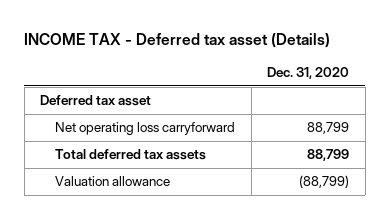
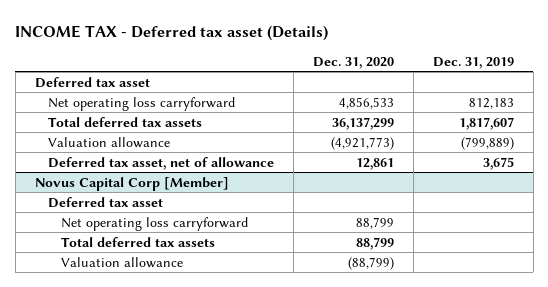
- | Dec. 31, 2020
+ | Dec. 31, 2020 | Dec. 31, 2019
+ Net operating loss carryforward | 4,856,533 | 812,183
+ Total deferred tax assets | 36,137,299 | 1,817,607
+ Valuation allowance | (4,921,773) | (799,889)
+ Deferred tax asset, net of allowance | 12,861 | 3,675
+ Novus Capital Corp [Member]
+ Deferred tax asset

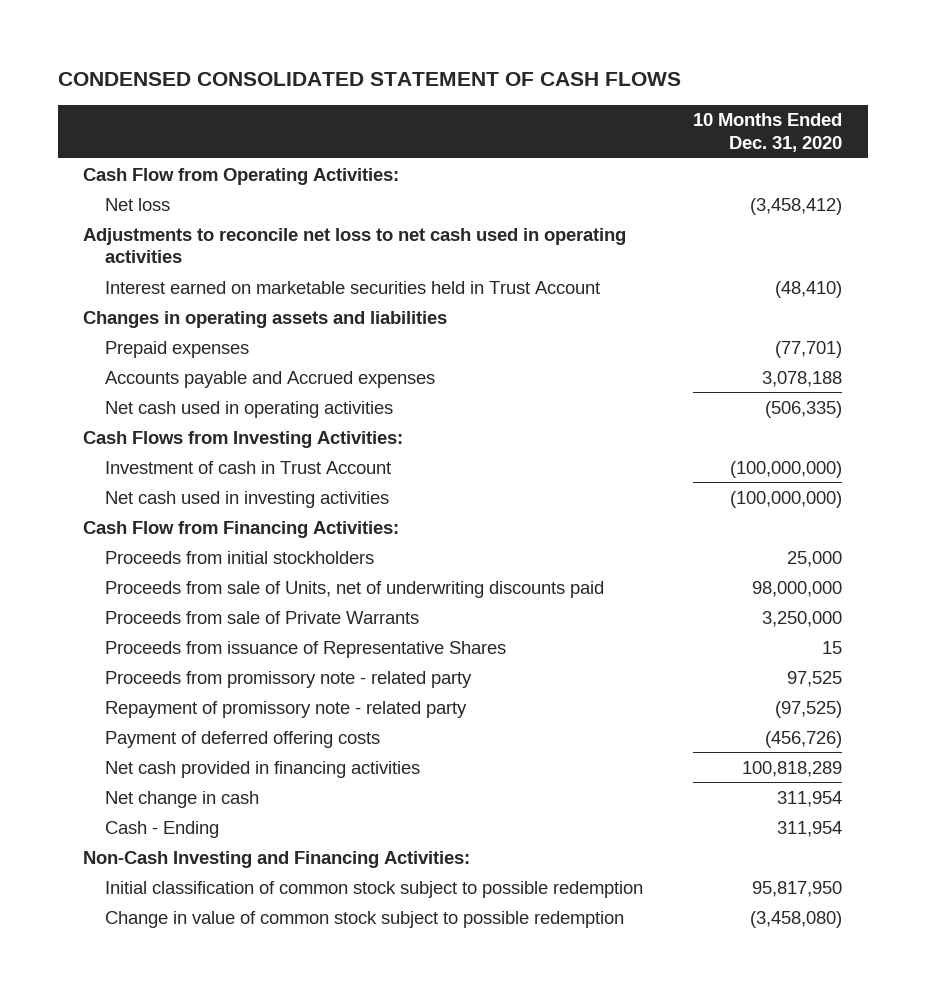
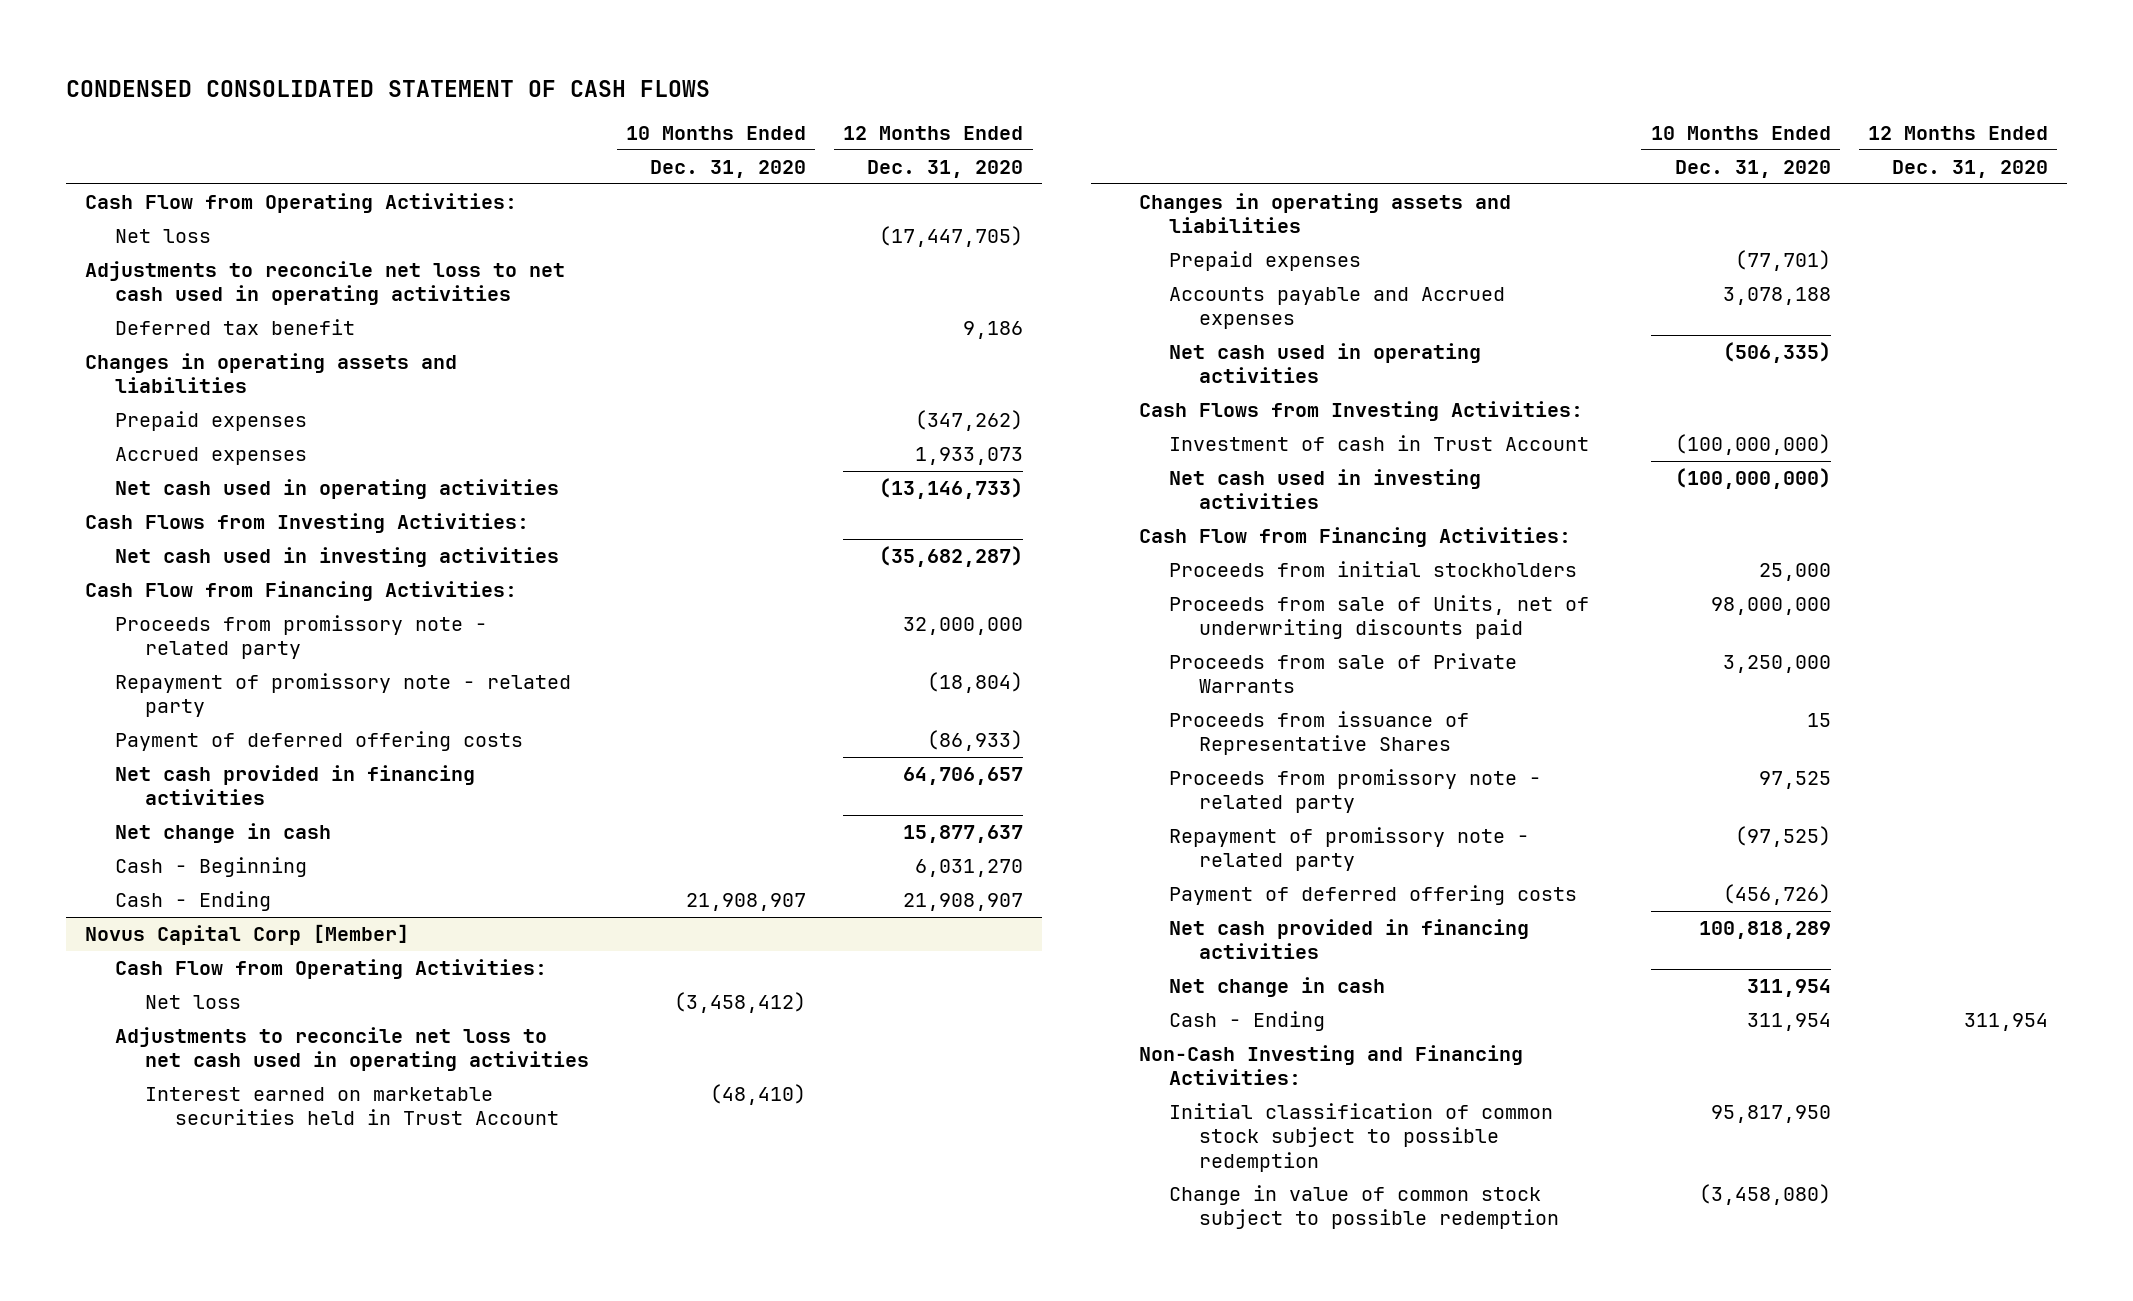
- | 10 Months Ended Dec. 31, 2020
+ | 10 Months Ended Dec. 31, 2020 | 12 Months Ended Dec. 31, 2020
+ Net loss | | (17,447,705)
+ Adjustments to reconcile net loss to net cash used in operating activities
+ Deferred tax benefit | | 9,186
+ Changes in operating assets and liabilities
+ Prepaid expenses | | (347,262)
+ Accrued expenses | | 1,933,073
+ Net cash used in operating activities | | (13,146,733)
+ Cash Flows from Investing Activities:
+ Net cash used in investing activities | | (35,682,287)
+ Cash Flow from Financing Activities:
+ Proceeds from promissory note - related party | | 32,000,000
+ Repayment of promissory note - related party | | (18,804)
+ Payment of deferred offering costs | | (86,933)
+ Net cash provided in financing activities | | 64,706,657
+ Net change in cash | | 15,877,637
+ Cash - Beginning | | 6,031,270
+ Cash - Ending | 21,908,907 | 21,908,907
+ Novus Capital Corp [Member]
+ Cash Flow from Operating Activities:

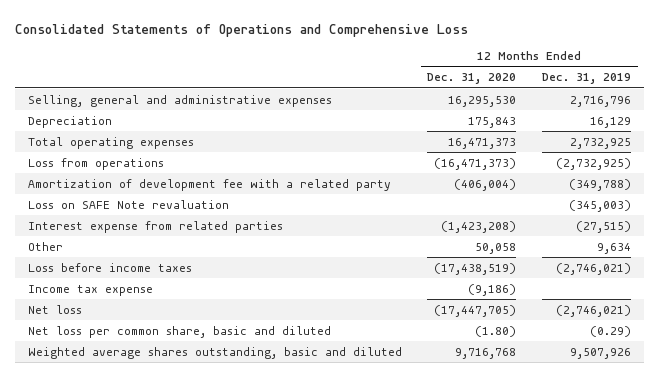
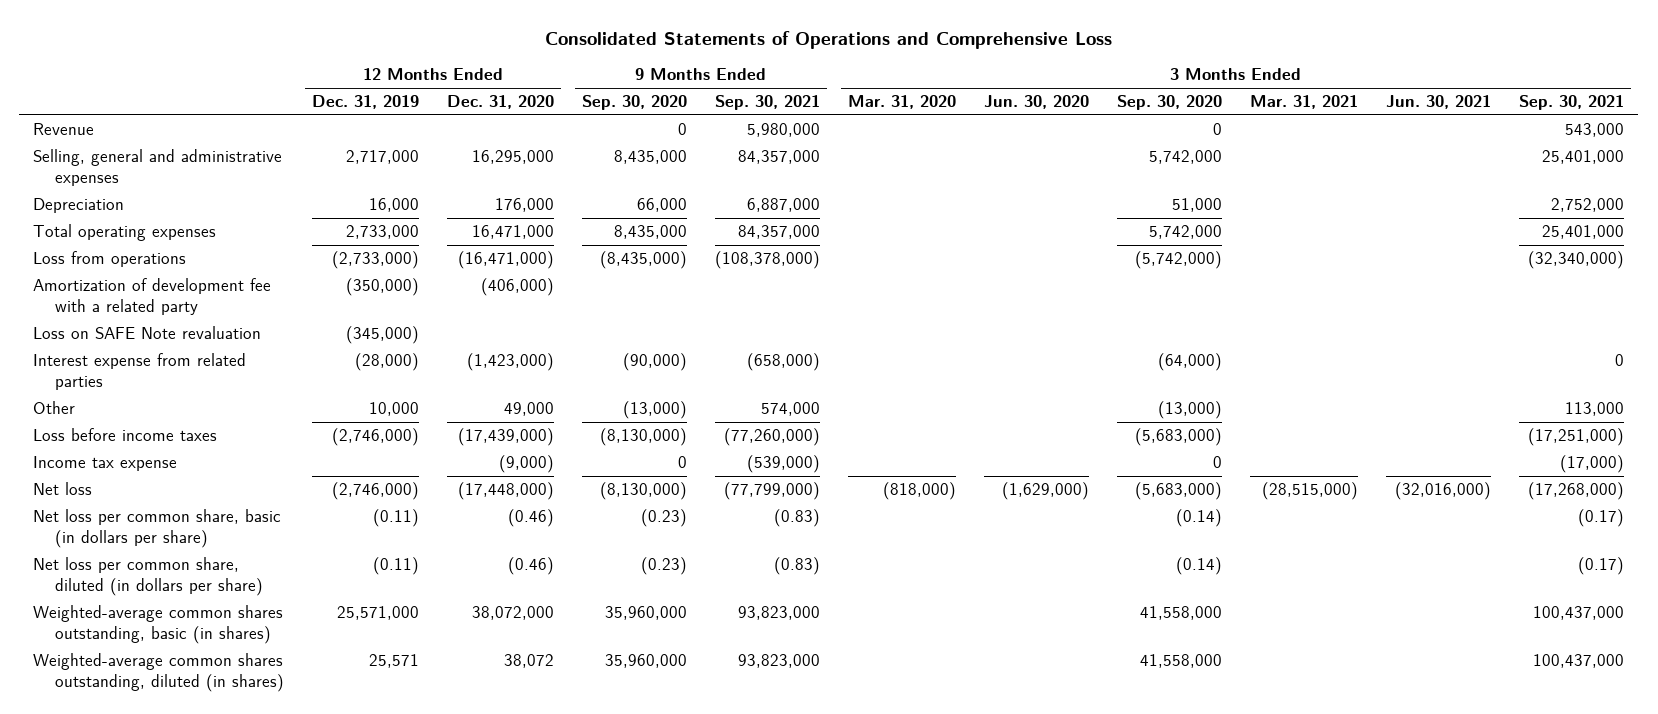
- | 12 Months Ended Dec. 31, 2020 | 12 Months Ended Dec. 31, 2019
+ | 12 Months Ended Dec. 31, 2019 | 12 Months Ended Dec. 31, 2020 | 9 Months Ended Sep. 30, 2020 | 9 Months Ended Sep. 30, 2021 | 3 Months Ended Mar. 31, 2020 | 3 Months Ended Jun. 30, 2020 | 3 Months Ended Sep. 30, 2020 | 3 Months Ended Mar. 31, 2021 | 3 Months Ended Jun. 30, 2021 | 3 Months Ended Sep. 30, 2021
- Selling, general and administrative expenses | 16,295,530 | 2,716,796
- Depreciation | 175,843 | 16,129
- Total operating expenses | 16,471,373 | 2,732,925
- Loss from operations | (16,471,373) | (2,732,925)
- Amortization of development fee with a related party | (406,004) | (349,788)
- Loss on SAFE Note revaluation | | (345,003)
- Interest expense from related parties | (1,423,208) | (27,515)
- Other | 50,058 | 9,634
- Loss before income taxes | (17,438,519) | (2,746,021)
- Income tax expense | (9,186) |
- Net loss | (17,447,705) | (2,746,021)
- Net loss per common share, basic and diluted | (1.80) | (0.29)
- Weighted average shares outstanding, basic and diluted | 9,716,768 | 9,507,926
+ Revenue | | | 0 | 5,980,000 | | | 0 | | | 543,000
+ Selling, general and administrative expenses | 2,717,000 | 16,295,000 | 8,435,000 | 84,357,000 | | | 5,742,000 | | | 25,401,000
+ Depreciation | 16,000 | 176,000 | 66,000 | 6,887,000 | | | 51,000 | | | 2,752,000
+ Total operating expenses | 2,733,000 | 16,471,000 | 8,435,000 | 84,357,000 | | | 5,742,000 | | | 25,401,000
+ Loss from operations | (2,733,000) | (16,471,000) | (8,435,000) | (108,378,000) | | | (5,742,000) | | | (32,340,000)
+ Amortization of development fee with a related party | (350,000) | (406,000) | | | | | | | |
+ Loss on SAFE Note revaluation | (345,000) | | | | | | | | |
+ Interest expense from related parties | (28,000) | (1,423,000) | (90,000) | (658,000) | | | (64,000) | | | 0
+ Other | 10,000 | 49,000 | (13,000) | 574,000 | | | (13,000) | | | 113,000
+ Loss before income taxes | (2,746,000) | (17,439,000) | (8,130,000) | (77,260,000) | | | (5,683,000) | | | (17,251,000)
+ Income tax expense | | (9,000) | 0 | (539,000) | | | 0 | | | (17,000)
+ Net loss | (2,746,000) | (17,448,000) | (8,130,000) | (77,799,000) | (818,000) | (1,629,000) | (5,683,000) | (28,515,000) | (32,016,000) | (17,268,000)
+ Net loss per common share, basic (in dollars per share) | (0.11) | (0.46) | (0.23) | (0.83) | | | (0.14) | | | (0.17)
+ Net loss per common share, diluted (in dollars per share) | (0.11) | (0.46) | (0.23) | (0.83) | | | (0.14) | | | (0.17)
+ Weighted-average common shares outstanding, basic (in shares) | 25,571,000 | 38,072,000 | 35,960,000 | 93,823,000 | | | 41,558,000 | | | 100,437,000
+ Weighted-average common shares outstanding, diluted (in shares) | 25,571 | 38,072 | 35,960,000 | 93,823,000 | | | 41,558,000 | | | 100,437,000

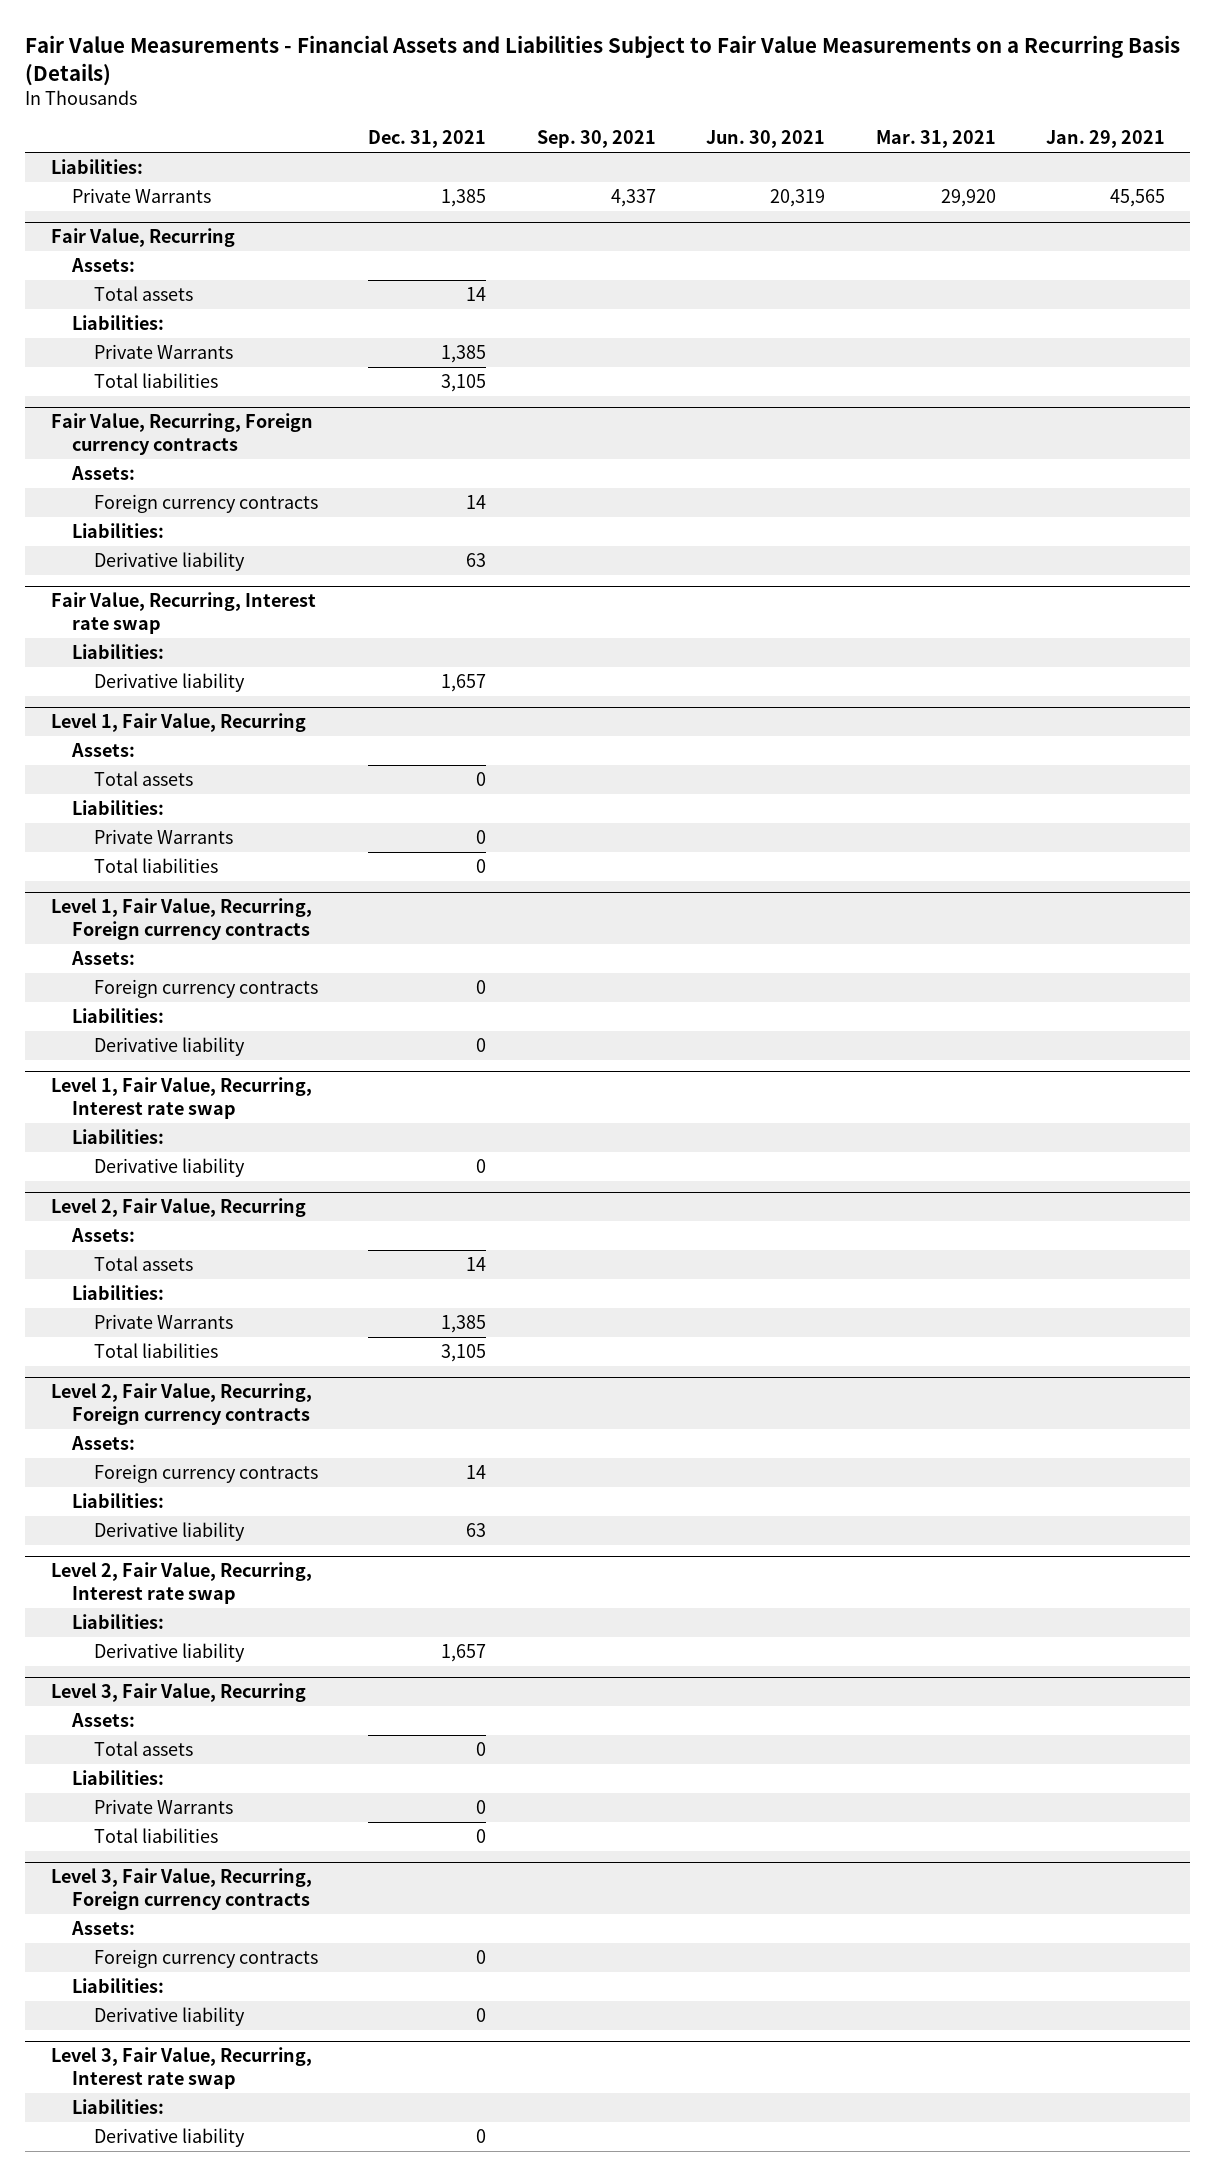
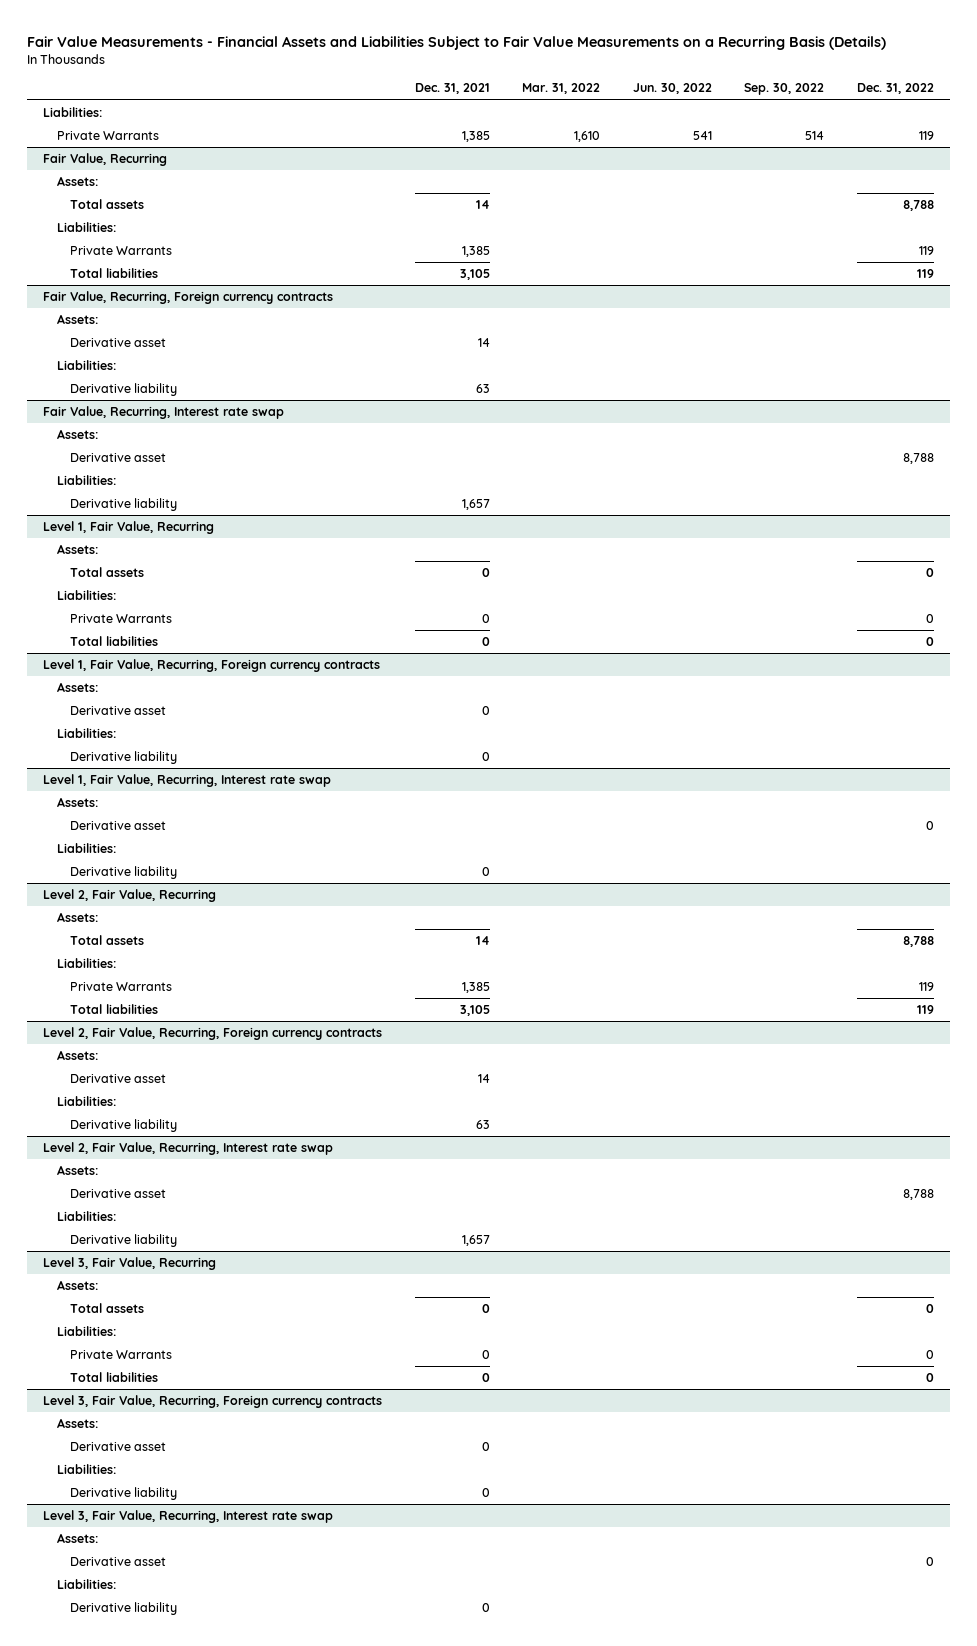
- | Dec. 31, 2021 | Sep. 30, 2021 | Jun. 30, 2021 | Mar. 31, 2021 | Jan. 29, 2021
+ | Dec. 31, 2021 | Mar. 31, 2022 | Jun. 30, 2022 | Sep. 30, 2022 | Dec. 31, 2022
@ Fair Value, Recurring, Foreign currency contracts
- Foreign currency contracts | 14 | | | |
+ Derivative asset | 14 | | | |
@ Fair Value, Recurring, Interest rate swap
+ Assets:
+ Derivative asset | | | | | 8,788
@ Level 1, Fair Value, Recurring, Foreign currency contracts
- Foreign currency contracts | 0 | | | |
+ Derivative asset | 0 | | | |
@ Level 1, Fair Value, Recurring, Interest rate swap
+ Assets:
+ Derivative asset | | | | | 0
@ Level 2, Fair Value, Recurring, Foreign currency contracts
- Foreign currency contracts | 14 | | | |
+ Derivative asset | 14 | | | |
@ Level 2, Fair Value, Recurring, Interest rate swap
+ Assets:
+ Derivative asset | | | | | 8,788
@ Level 3, Fair Value, Recurring, Foreign currency contracts
- Foreign currency contracts | 0 | | | |
+ Derivative asset | 0 | | | |
@ Level 3, Fair Value, Recurring, Interest rate swap
+ Assets:
+ Derivative asset | | | | | 0

